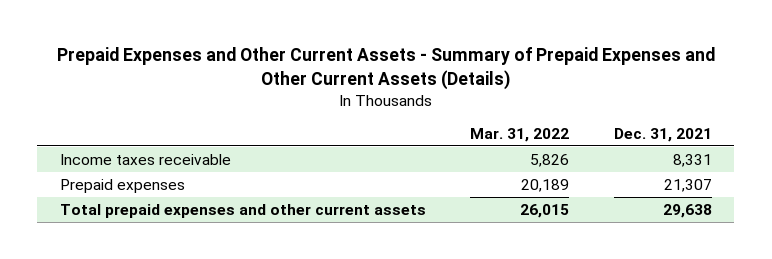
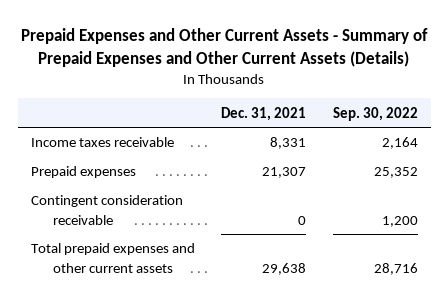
- | Mar. 31, 2022 | Dec. 31, 2021
+ | Dec. 31, 2021 | Sep. 30, 2022
+ Contingent consideration receivable | 0 | 1,200

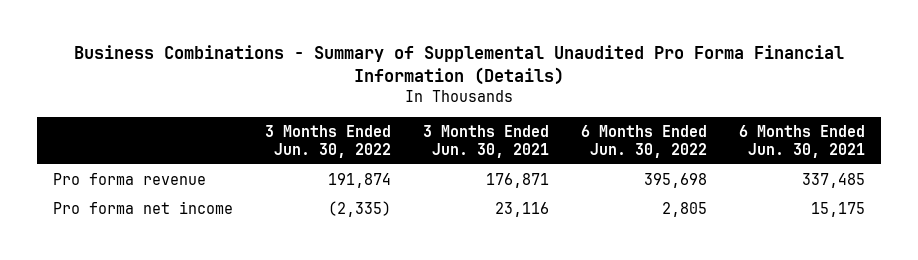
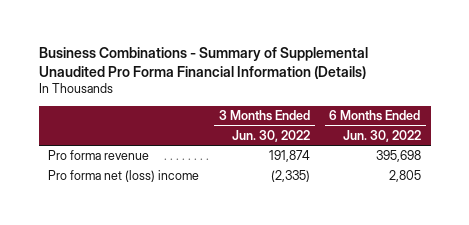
- | 3 Months Ended Jun. 30, 2022 | 3 Months Ended Jun. 30, 2021 | 6 Months Ended Jun. 30, 2022 | 6 Months Ended Jun. 30, 2021
+ | 3 Months Ended Jun. 30, 2022 | 6 Months Ended Jun. 30, 2022
- Pro forma net income | (2,335) | 23,116 | 2,805 | 15,175
+ Pro forma net (loss) income | (2,335) | 2,805

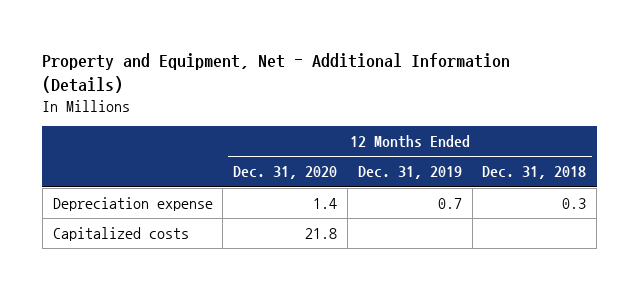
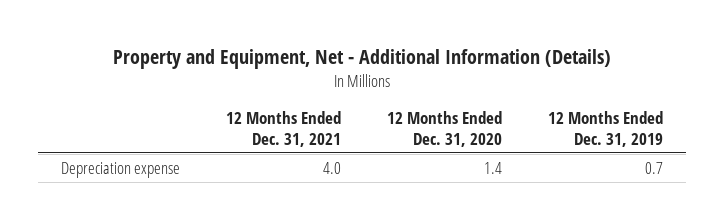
- | 12 Months Ended Dec. 31, 2020 | 12 Months Ended Dec. 31, 2019 | 12 Months Ended Dec. 31, 2018
+ | 12 Months Ended Dec. 31, 2021 | 12 Months Ended Dec. 31, 2020 | 12 Months Ended Dec. 31, 2019
- Capitalized costs | 21.8 | |

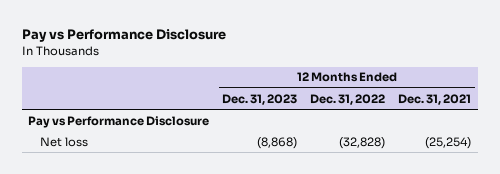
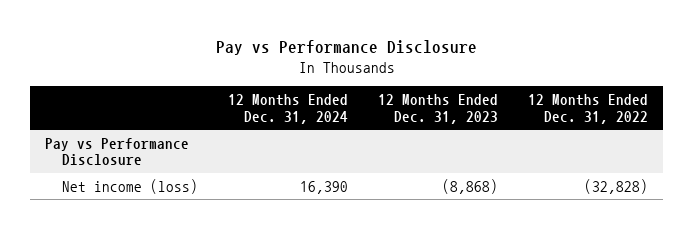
- | 12 Months Ended Dec. 31, 2023 | 12 Months Ended Dec. 31, 2022 | 12 Months Ended Dec. 31, 2021
+ | 12 Months Ended Dec. 31, 2024 | 12 Months Ended Dec. 31, 2023 | 12 Months Ended Dec. 31, 2022
- Net loss | (8,868) | (32,828) | (25,254)
+ Net income (loss) | 16,390 | (8,868) | (32,828)

